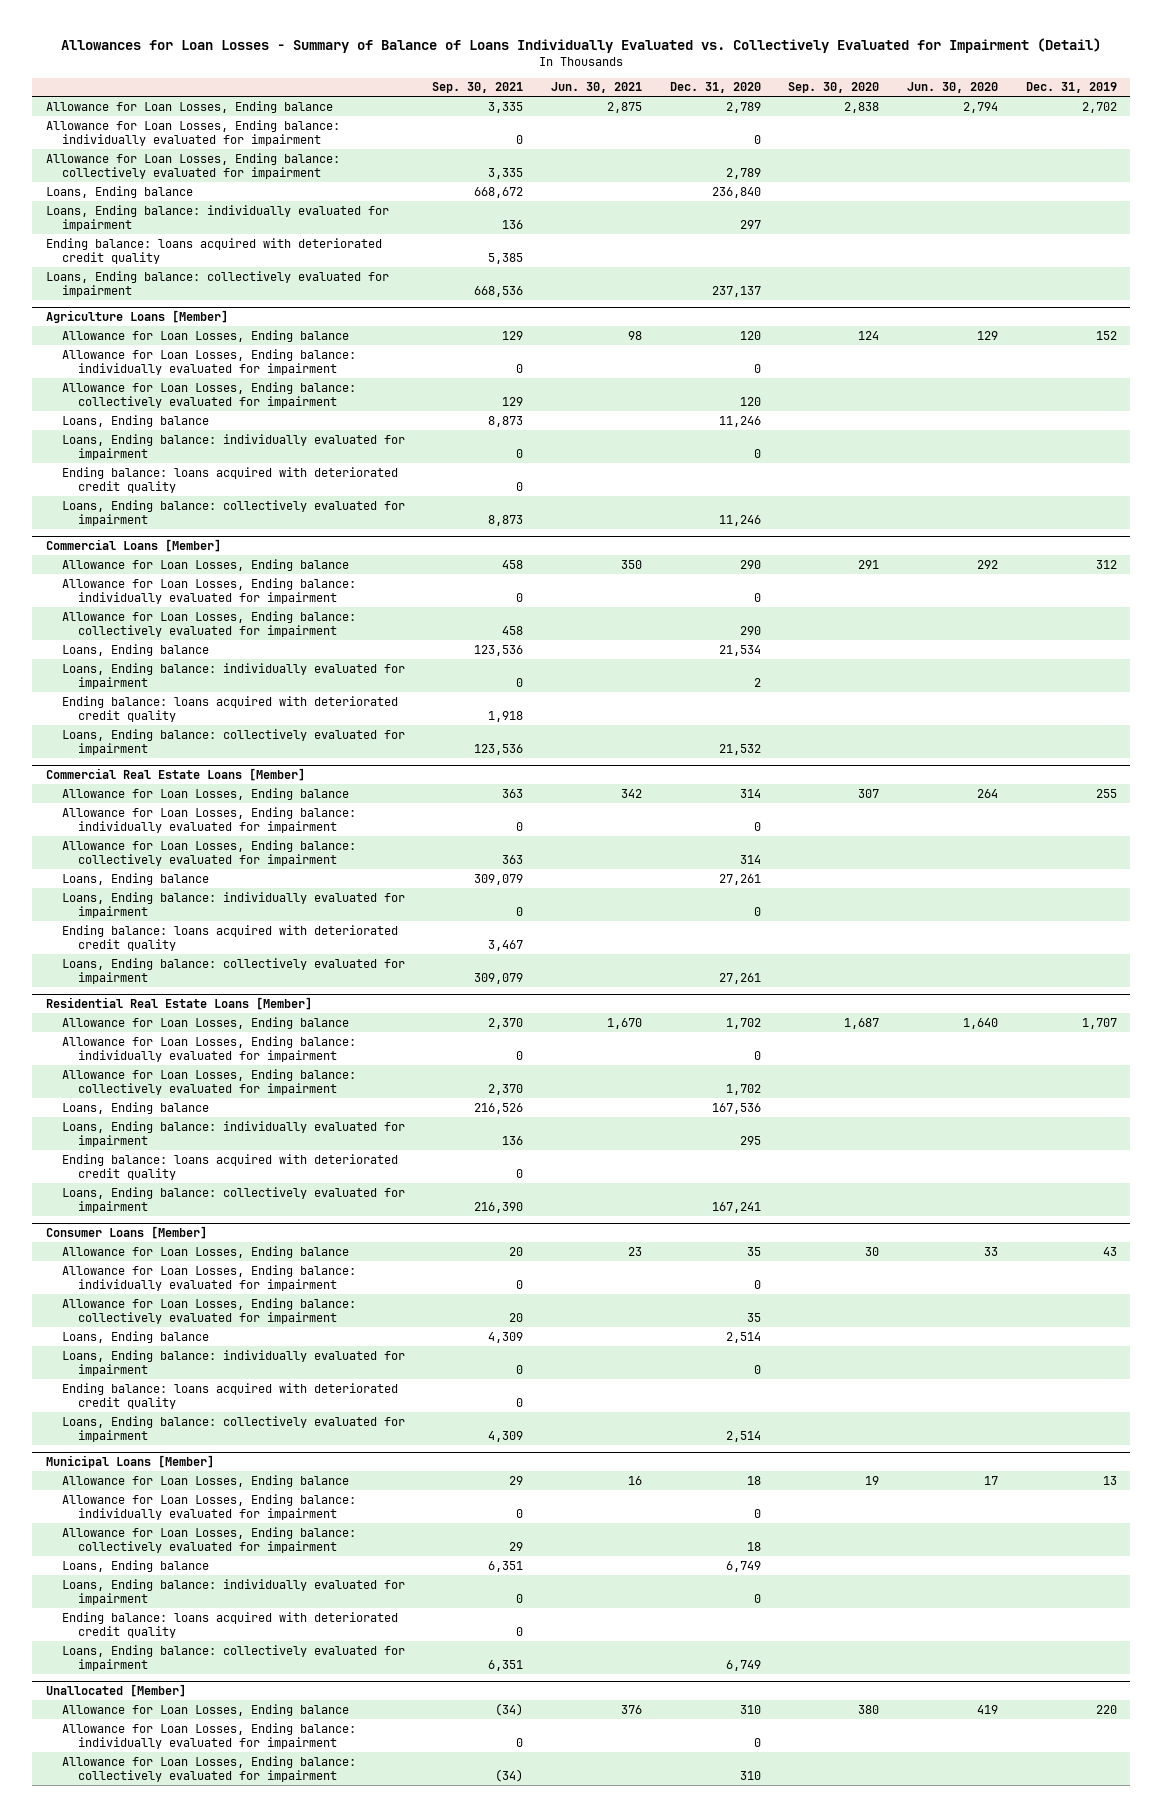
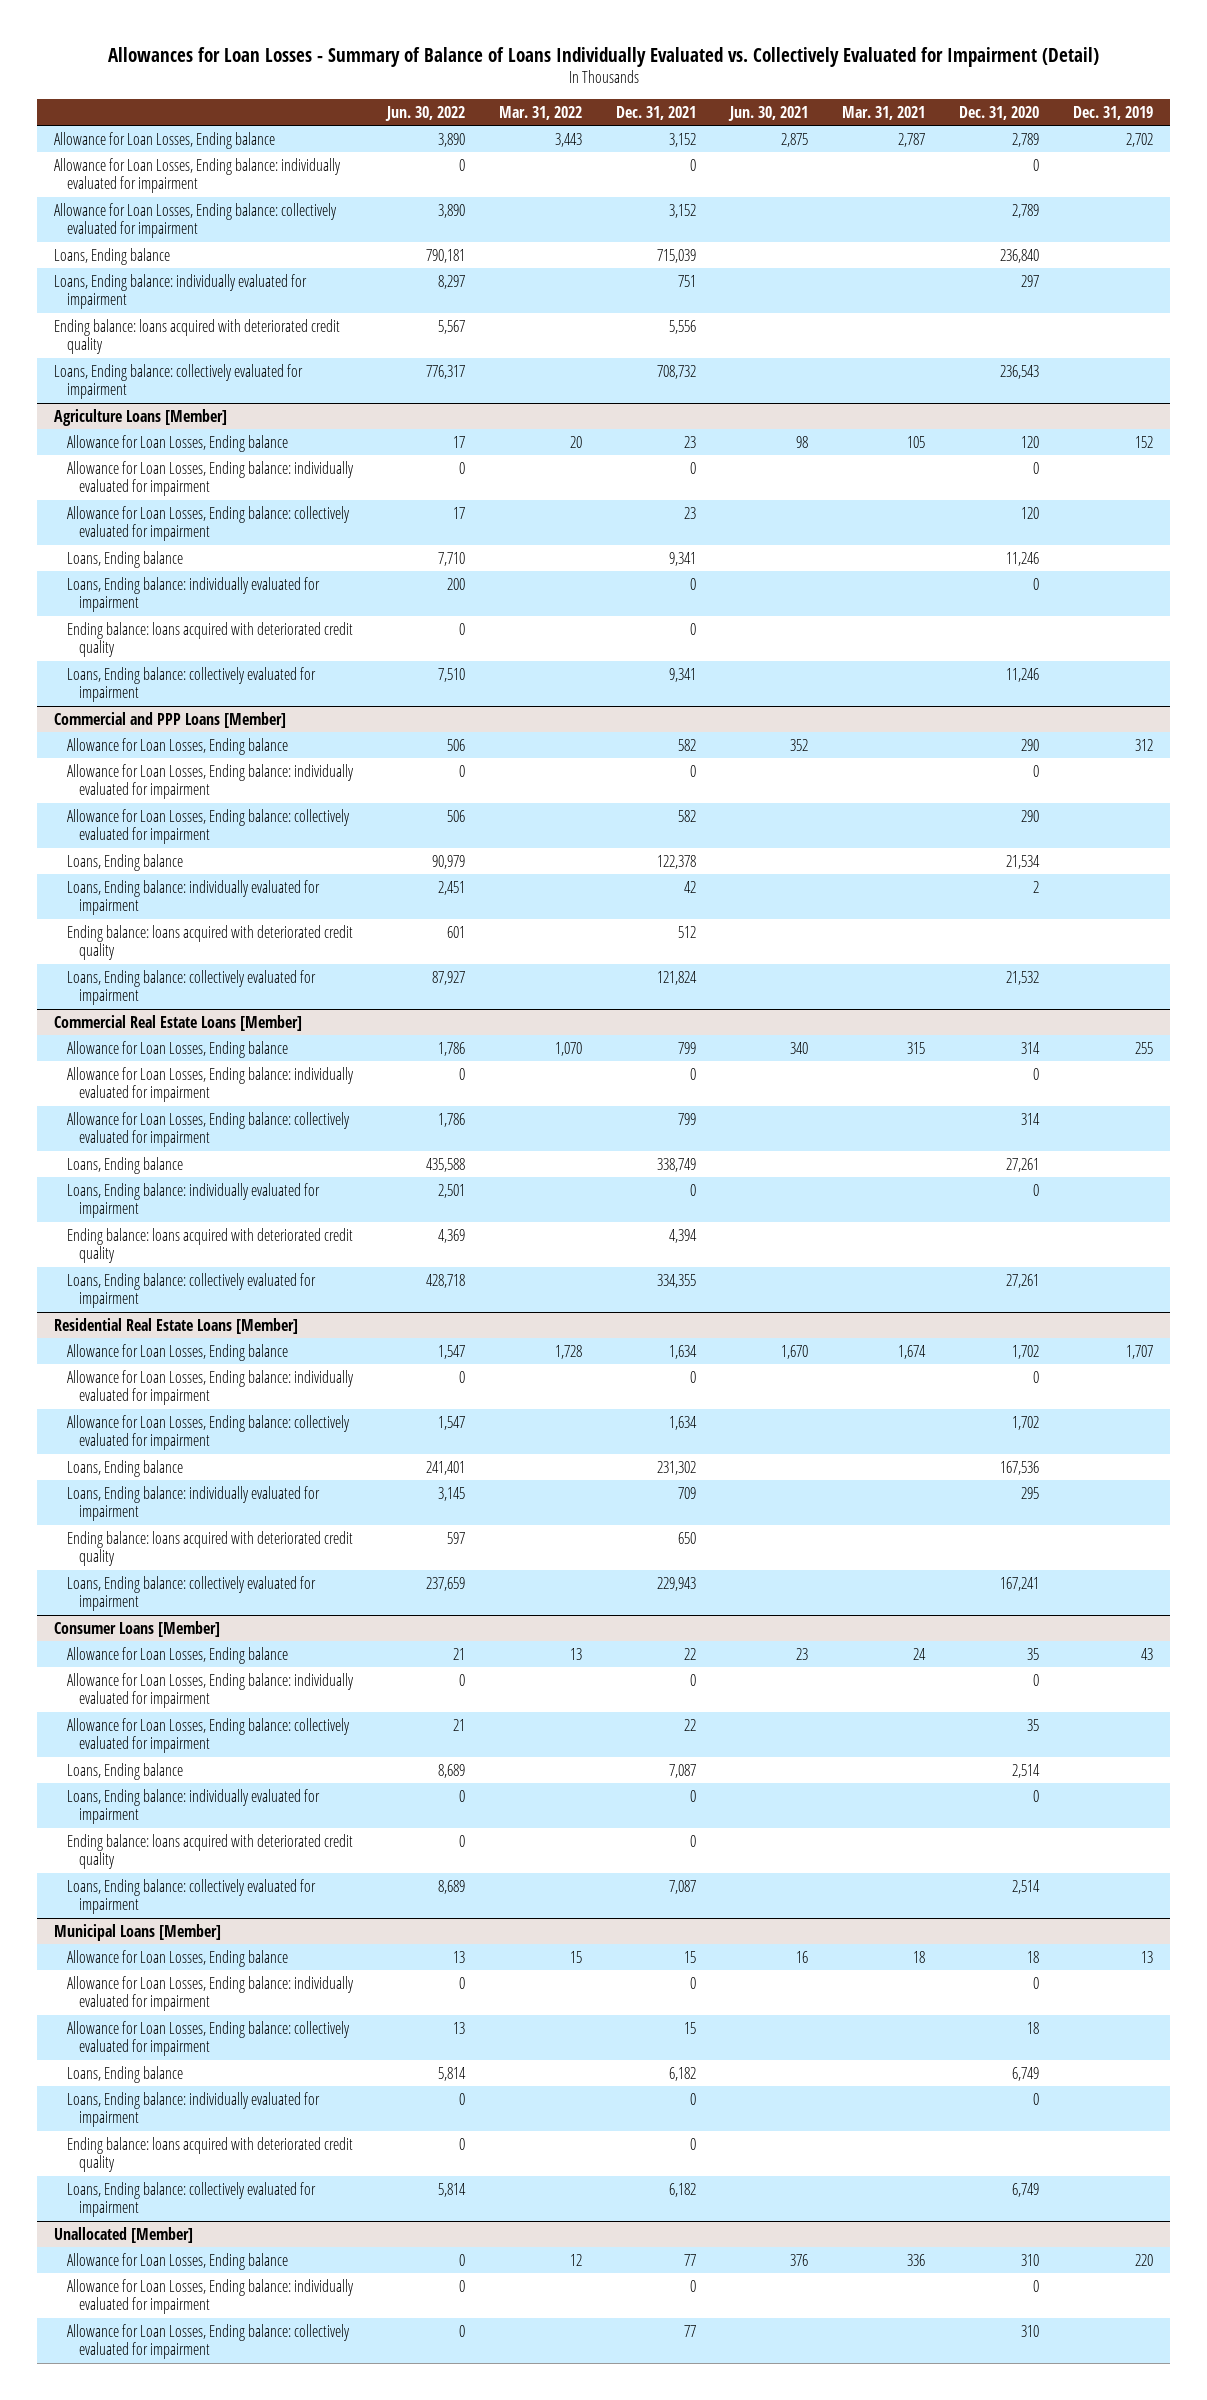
- | Sep. 30, 2021 | Jun. 30, 2021 | Dec. 31, 2020 | Sep. 30, 2020 | Jun. 30, 2020 | Dec. 31, 2019
+ | Jun. 30, 2022 | Mar. 31, 2022 | Dec. 31, 2021 | Jun. 30, 2021 | Mar. 31, 2021 | Dec. 31, 2020 | Dec. 31, 2019
- Loans, Ending balance: collectively evaluated for impairment | 668,536 | | 237,137 | | |
+ Loans, Ending balance: collectively evaluated for impairment | 776,317 | | 708,732 | | | 236,543 |
- Commercial Loans [Member]
- Allowance for Loan Losses, Ending balance | 458 | 350 | 290 | 291 | 292 | 312
+ Commercial and PPP Loans [Member]
+ Allowance for Loan Losses, Ending balance | 506 | | 582 | 352 | | 290 | 312
@ Commercial Real Estate Loans [Member]
- Allowance for Loan Losses, Ending balance | 363 | 342 | 314 | 307 | 264 | 255
+ Allowance for Loan Losses, Ending balance | 1,786 | 1,070 | 799 | 340 | 315 | 314 | 255

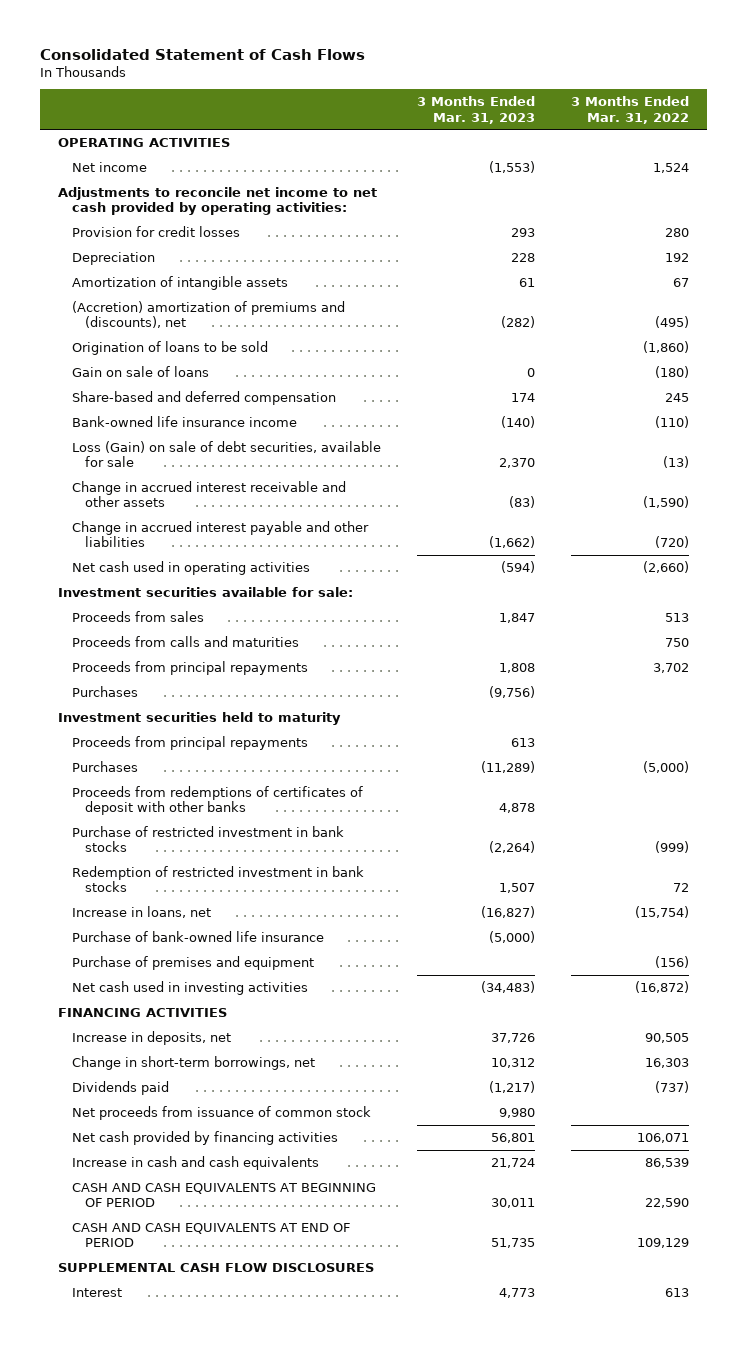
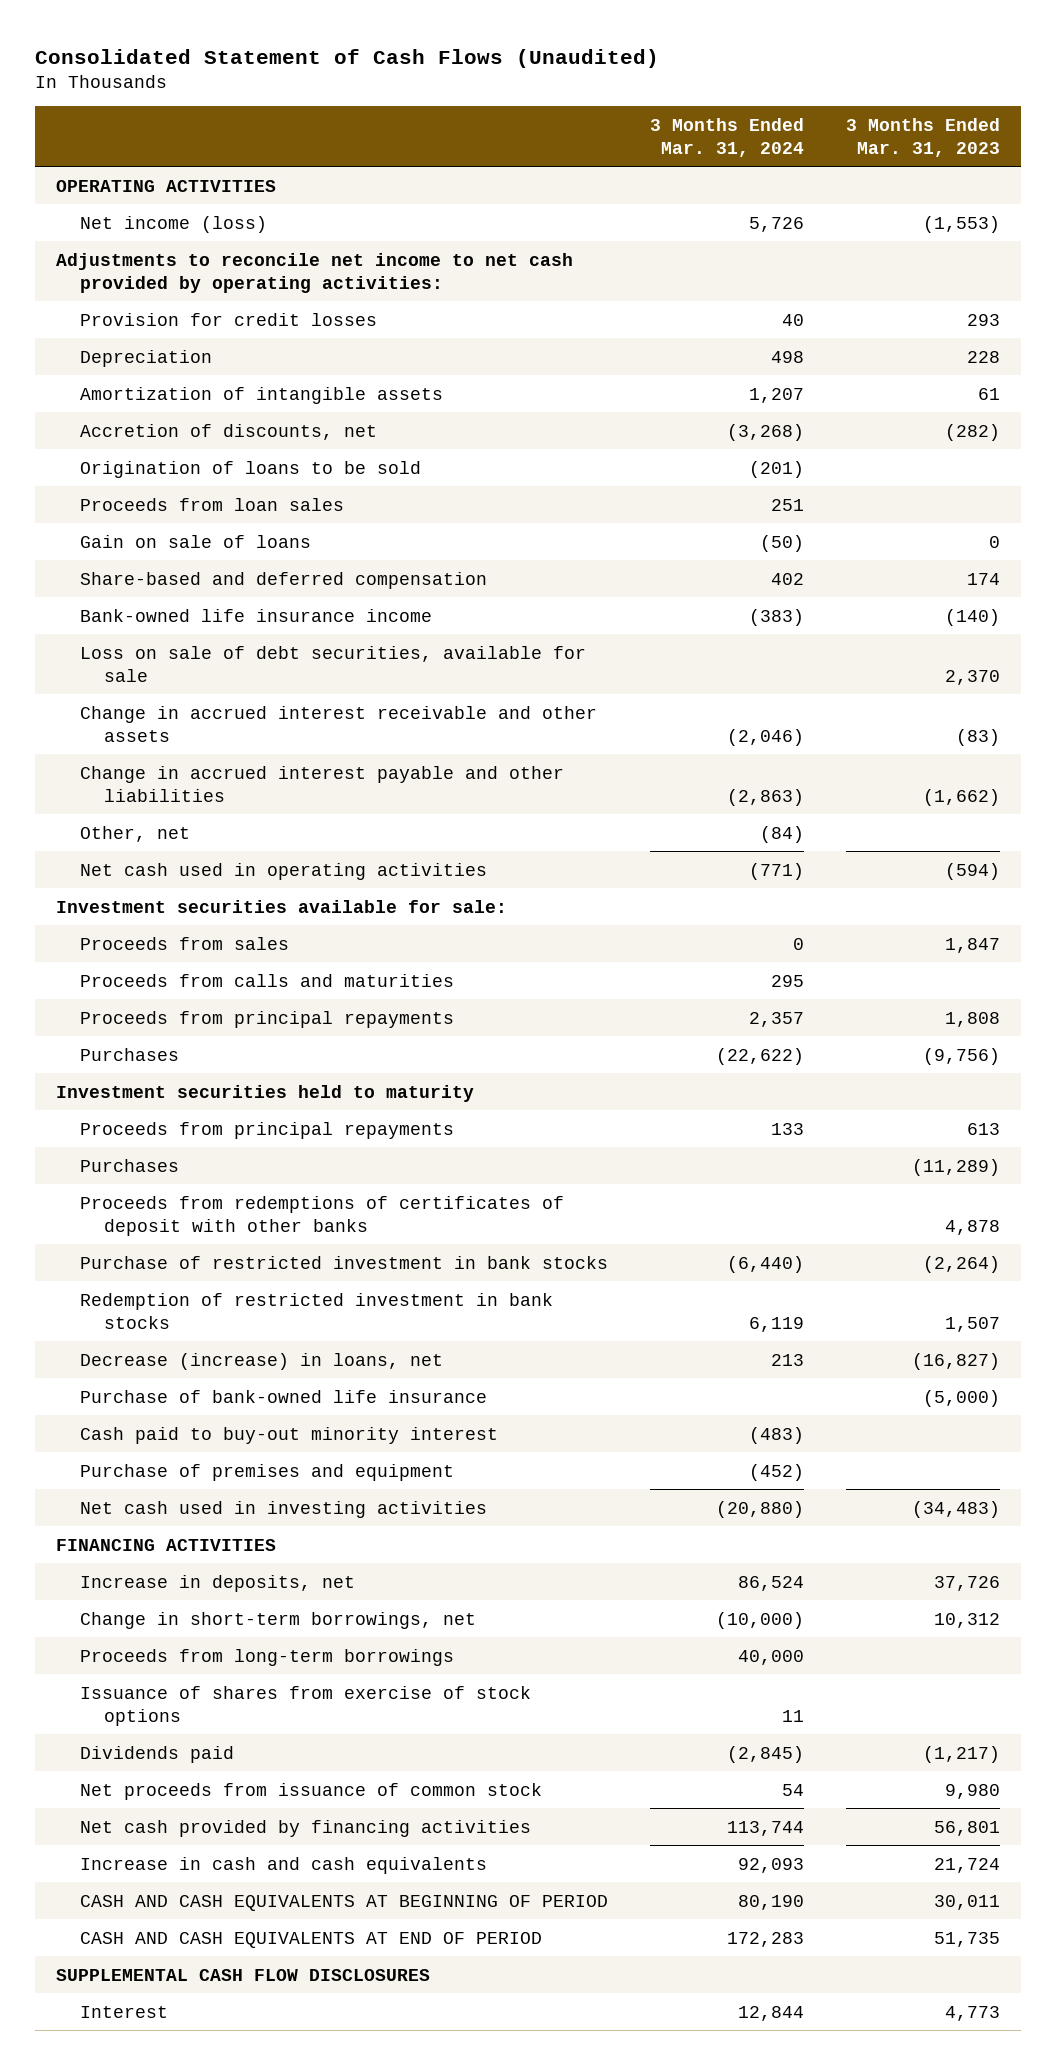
- Consolidated Statement of Cash Flows
+ Consolidated Statement of Cash Flows (Unaudited)
- | 3 Months Ended Mar. 31, 2023 | 3 Months Ended Mar. 31, 2022
+ | 3 Months Ended Mar. 31, 2024 | 3 Months Ended Mar. 31, 2023
- Net income | (1,553) | 1,524
+ Net income (loss) | 5,726 | (1,553)
- (Accretion) amortization of premiums and (discounts), net | (282) | (495)
+ Accretion of discounts, net | (3,268) | (282)
+ Proceeds from loan sales | 251 |
- Loss (Gain) on sale of debt securities, available for sale | 2,370 | (13)
+ Loss on sale of debt securities, available for sale | | 2,370
+ Other, net | (84) |
- Increase in loans, net | (16,827) | (15,754)
+ Decrease (increase) in loans, net | 213 | (16,827)
+ Cash paid to buy-out minority interest | (483) |
+ Proceeds from long-term borrowings | 40,000 |
+ Issuance of shares from exercise of stock options | 11 |

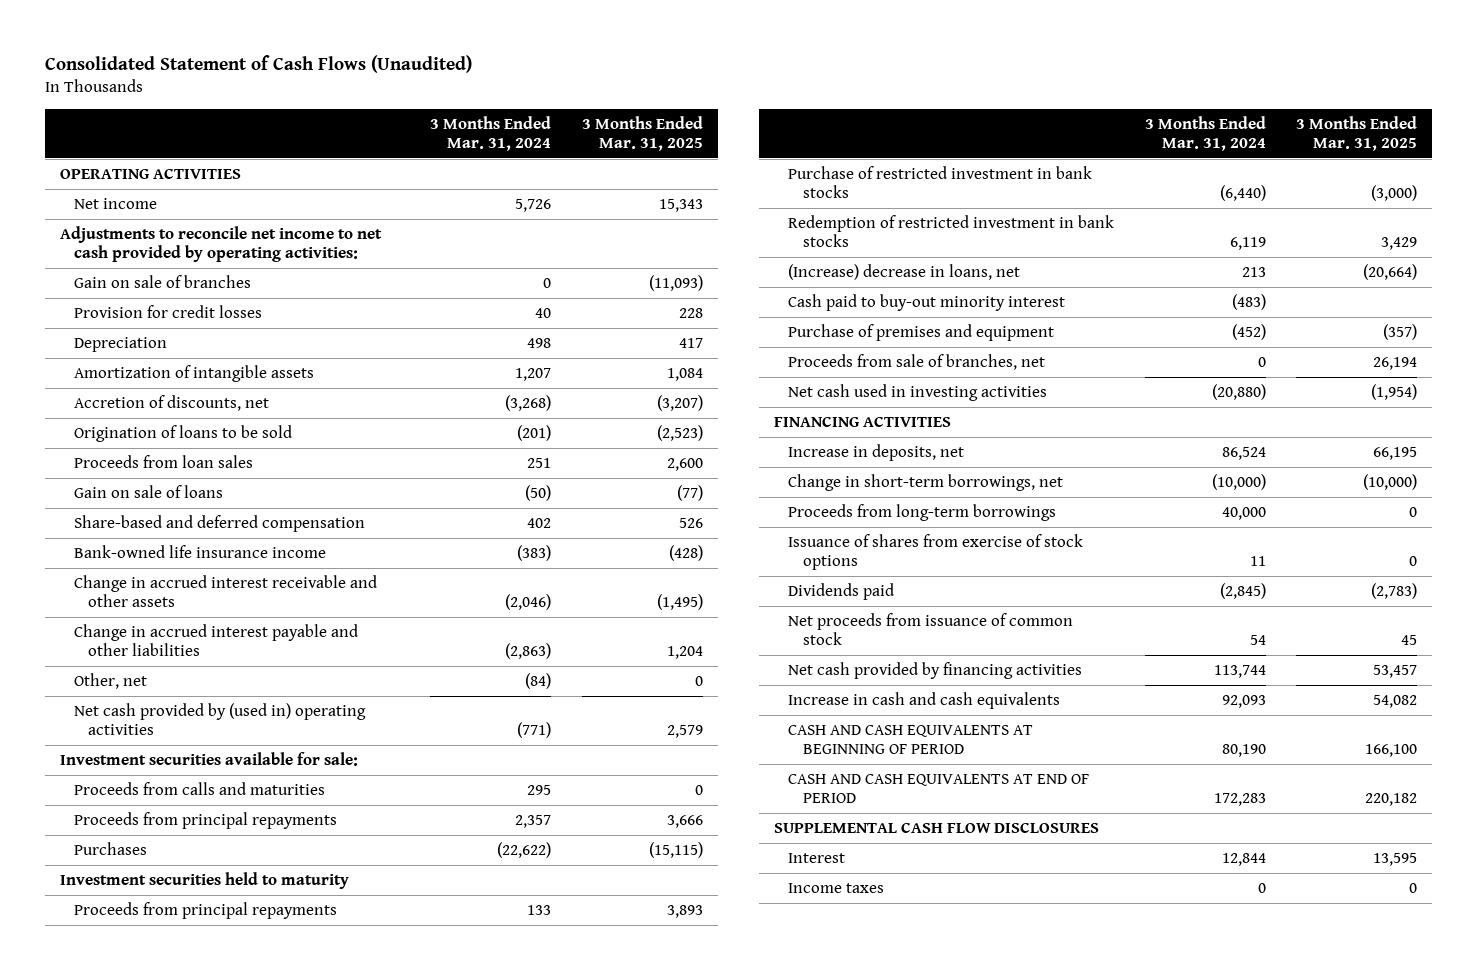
- | 3 Months Ended Mar. 31, 2024 | 3 Months Ended Mar. 31, 2023
+ | 3 Months Ended Mar. 31, 2024 | 3 Months Ended Mar. 31, 2025
- Net income (loss) | 5,726 | (1,553)
+ Net income | 5,726 | 15,343
+ Gain on sale of branches | 0 | (11,093)
- Loss on sale of debt securities, available for sale | | 2,370
- Net cash used in operating activities | (771) | (594)
+ Net cash provided by (used in) operating activities | (771) | 2,579
- Proceeds from sales | 0 | 1,847
- Purchases | | (11,289)
- Proceeds from redemptions of certificates of deposit with other banks | | 4,878
- Decrease (increase) in loans, net | 213 | (16,827)
- Purchase of bank-owned life insurance | | (5,000)
+ (Increase) decrease in loans, net | 213 | (20,664)
+ Proceeds from sale of branches, net | 0 | 26,194
+ Income taxes | 0 | 0

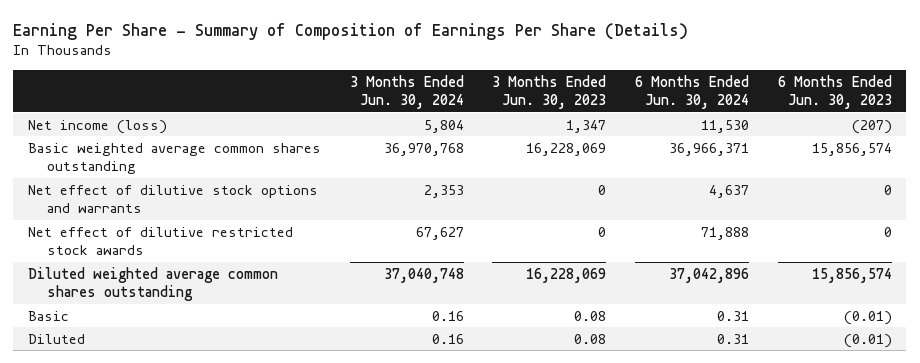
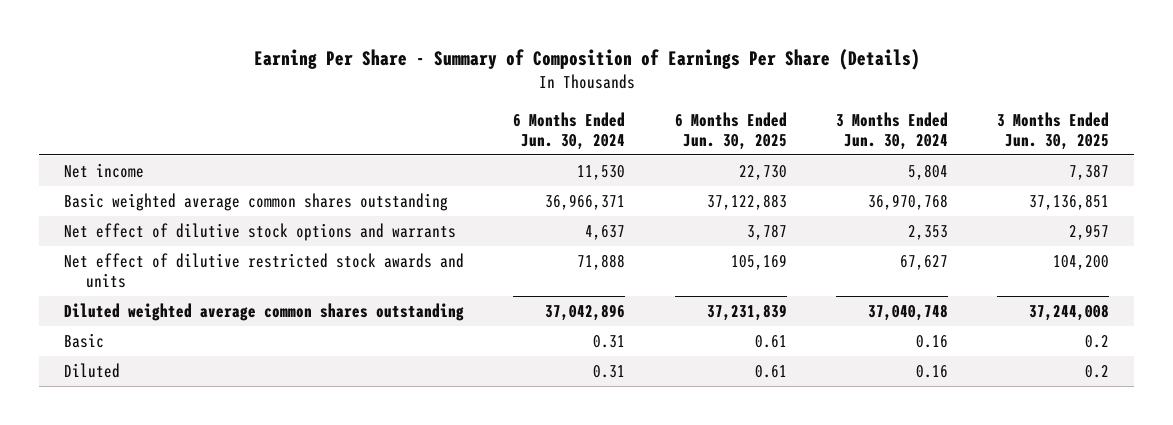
- | 3 Months Ended Jun. 30, 2024 | 3 Months Ended Jun. 30, 2023 | 6 Months Ended Jun. 30, 2024 | 6 Months Ended Jun. 30, 2023
+ | 6 Months Ended Jun. 30, 2024 | 6 Months Ended Jun. 30, 2025 | 3 Months Ended Jun. 30, 2024 | 3 Months Ended Jun. 30, 2025
- Net income (loss) | 5,804 | 1,347 | 11,530 | (207)
+ Net income | 11,530 | 22,730 | 5,804 | 7,387
- Net effect of dilutive restricted stock awards | 67,627 | 0 | 71,888 | 0
+ Net effect of dilutive restricted stock awards and units | 71,888 | 105,169 | 67,627 | 104,200

